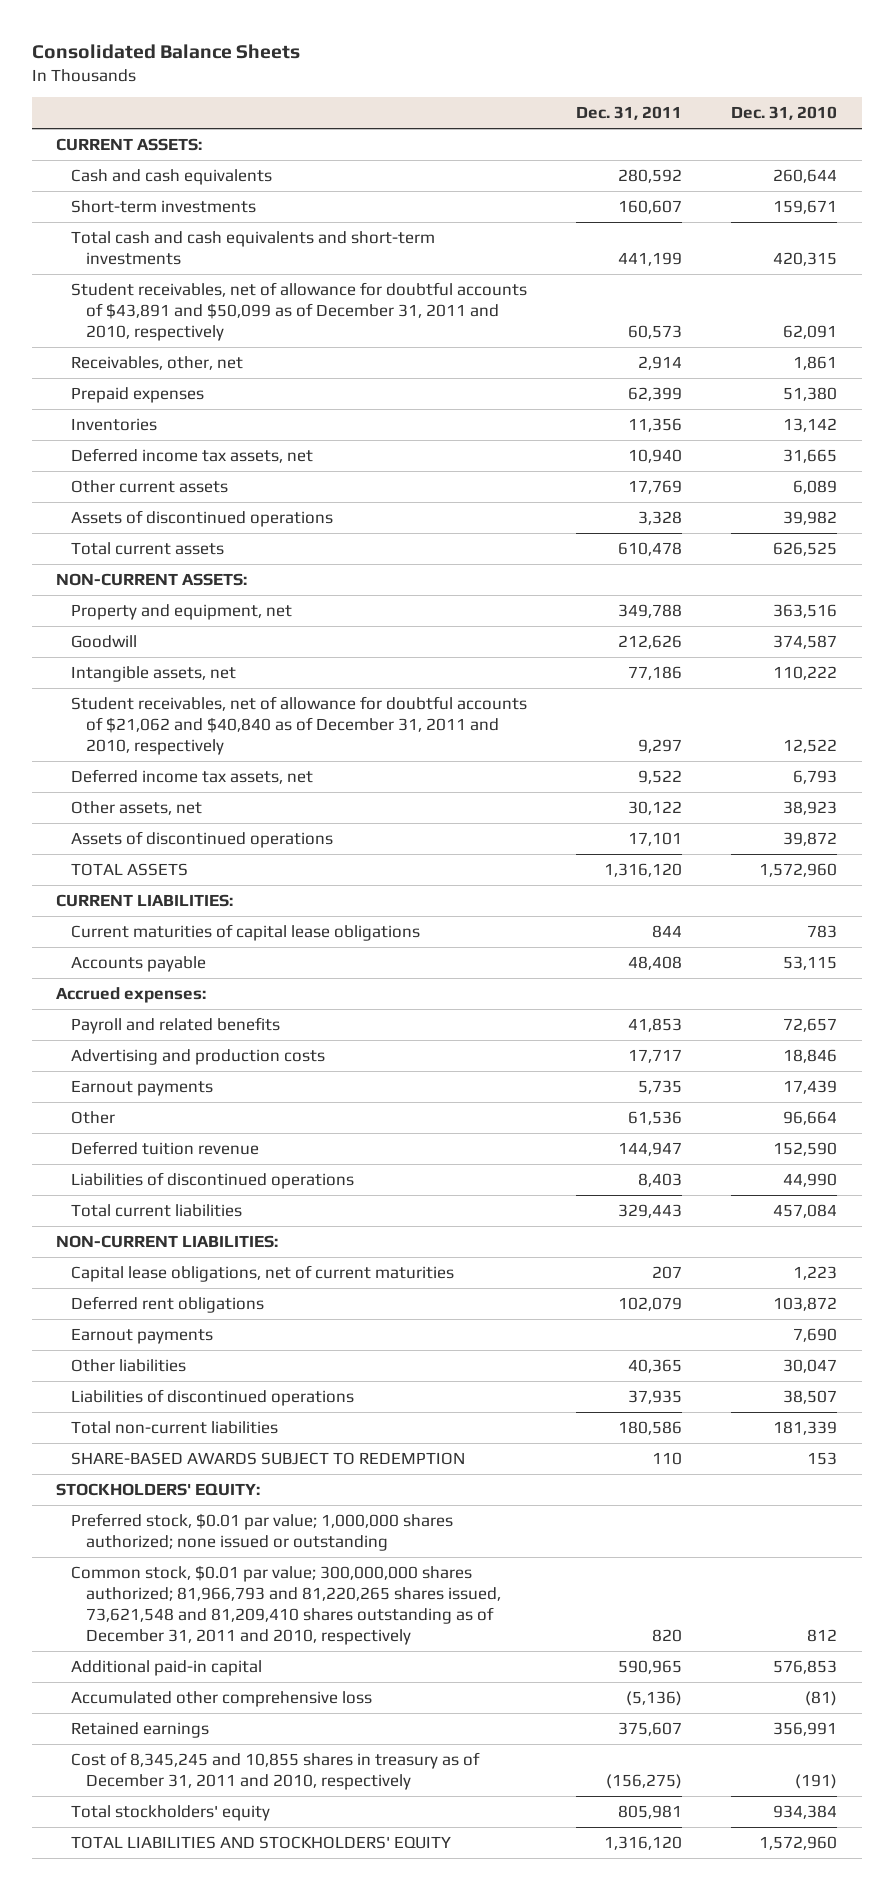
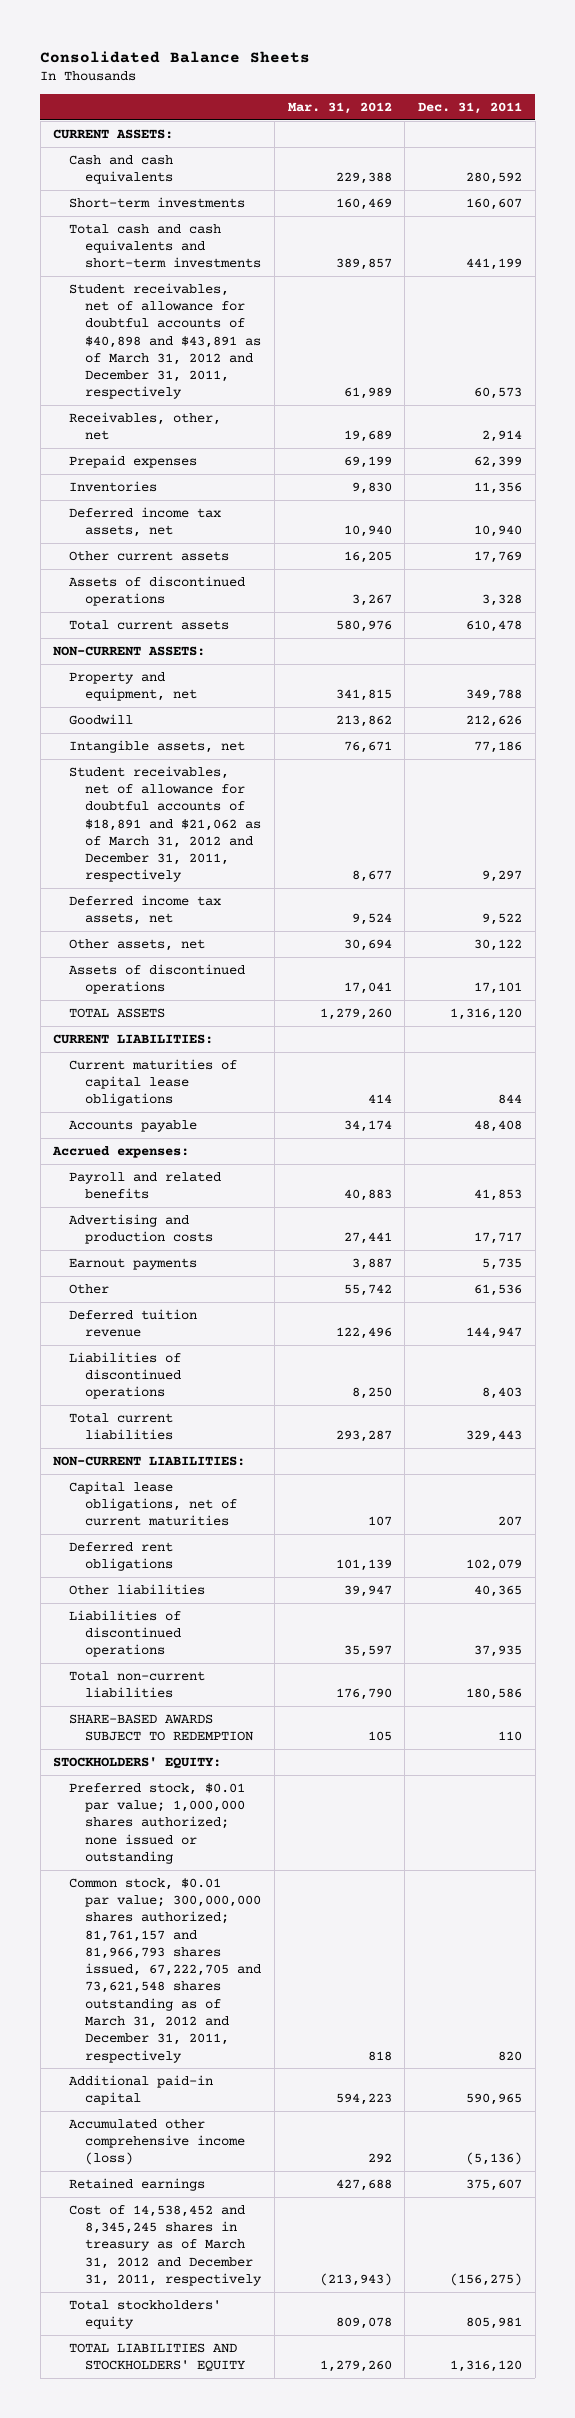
- | Dec. 31, 2011 | Dec. 31, 2010
+ | Mar. 31, 2012 | Dec. 31, 2011
- Student receivables, net of allowance for doubtful accounts of $43,891 and $50,099 as of December 31, 2011 and 2010, respectively | 60,573 | 62,091
+ Student receivables, net of allowance for doubtful accounts of $40,898 and $43,891 as of March 31, 2012 and December 31, 2011, respectively | 61,989 | 60,573
- Student receivables, net of allowance for doubtful accounts of $21,062 and $40,840 as of December 31, 2011 and 2010, respectively | 9,297 | 12,522
+ Student receivables, net of allowance for doubtful accounts of $18,891 and $21,062 as of March 31, 2012 and December 31, 2011, respectively | 8,677 | 9,297
- Earnout payments | | 7,690
- Common stock, $0.01 par value; 300,000,000 shares authorized; 81,966,793 and 81,220,265 shares issued, 73,621,548 and 81,209,410 shares outstanding as of December 31, 2011 and 2010, respectively | 820 | 812
+ Common stock, $0.01 par value; 300,000,000 shares authorized; 81,761,157 and 81,966,793 shares issued, 67,222,705 and 73,621,548 shares outstanding as of March 31, 2012 and December 31, 2011, respectively | 818 | 820
- Accumulated other comprehensive loss | (5,136) | (81)
+ Accumulated other comprehensive income (loss) | 292 | (5,136)
- Cost of 8,345,245 and 10,855 shares in treasury as of December 31, 2011 and 2010, respectively | (156,275) | (191)
+ Cost of 14,538,452 and 8,345,245 shares in treasury as of March 31, 2012 and December 31, 2011, respectively | (213,943) | (156,275)

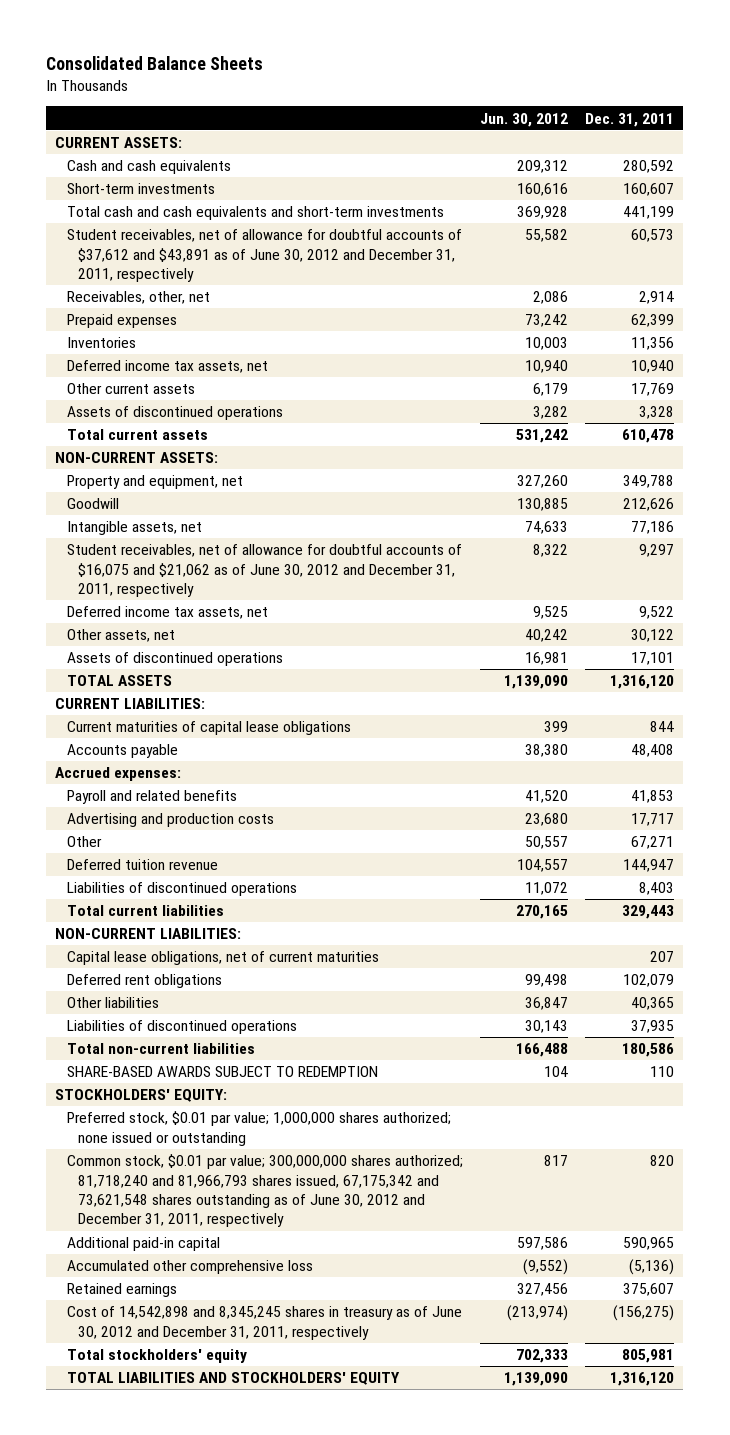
- | Mar. 31, 2012 | Dec. 31, 2011
+ | Jun. 30, 2012 | Dec. 31, 2011
- Student receivables, net of allowance for doubtful accounts of $40,898 and $43,891 as of March 31, 2012 and December 31, 2011, respectively | 61,989 | 60,573
+ Student receivables, net of allowance for doubtful accounts of $37,612 and $43,891 as of June 30, 2012 and December 31, 2011, respectively | 55,582 | 60,573
- Student receivables, net of allowance for doubtful accounts of $18,891 and $21,062 as of March 31, 2012 and December 31, 2011, respectively | 8,677 | 9,297
+ Student receivables, net of allowance for doubtful accounts of $16,075 and $21,062 as of June 30, 2012 and December 31, 2011, respectively | 8,322 | 9,297
- Earnout payments | 3,887 | 5,735
- Other | 55,742 | 61,536
+ Other | 50,557 | 67,271
- Common stock, $0.01 par value; 300,000,000 shares authorized; 81,761,157 and 81,966,793 shares issued, 67,222,705 and 73,621,548 shares outstanding as of March 31, 2012 and December 31, 2011, respectively | 818 | 820
+ Common stock, $0.01 par value; 300,000,000 shares authorized; 81,718,240 and 81,966,793 shares issued, 67,175,342 and 73,621,548 shares outstanding as of June 30, 2012 and December 31, 2011, respectively | 817 | 820
- Accumulated other comprehensive income (loss) | 292 | (5,136)
+ Accumulated other comprehensive loss | (9,552) | (5,136)
- Cost of 14,538,452 and 8,345,245 shares in treasury as of March 31, 2012 and December 31, 2011, respectively | (213,943) | (156,275)
+ Cost of 14,542,898 and 8,345,245 shares in treasury as of June 30, 2012 and December 31, 2011, respectively | (213,974) | (156,275)

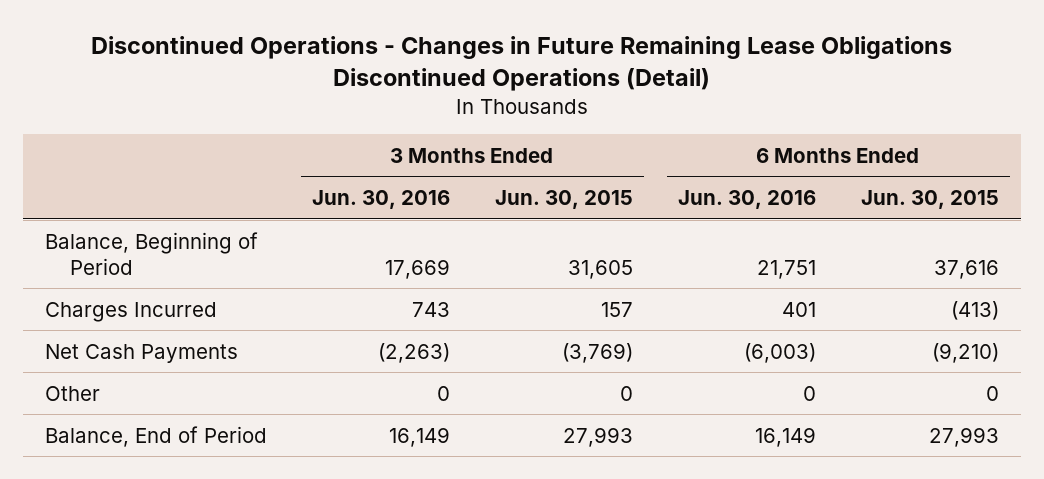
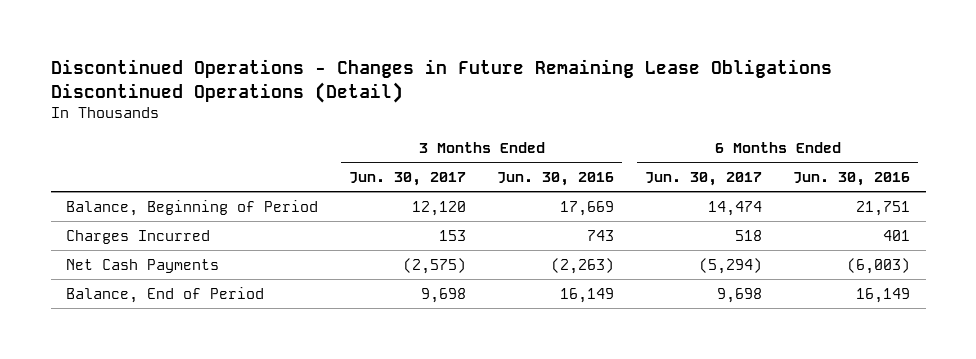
- | 3 Months Ended Jun. 30, 2016 | 3 Months Ended Jun. 30, 2015 | 6 Months Ended Jun. 30, 2016 | 6 Months Ended Jun. 30, 2015
+ | 3 Months Ended Jun. 30, 2017 | 3 Months Ended Jun. 30, 2016 | 6 Months Ended Jun. 30, 2017 | 6 Months Ended Jun. 30, 2016
- Other | 0 | 0 | 0 | 0

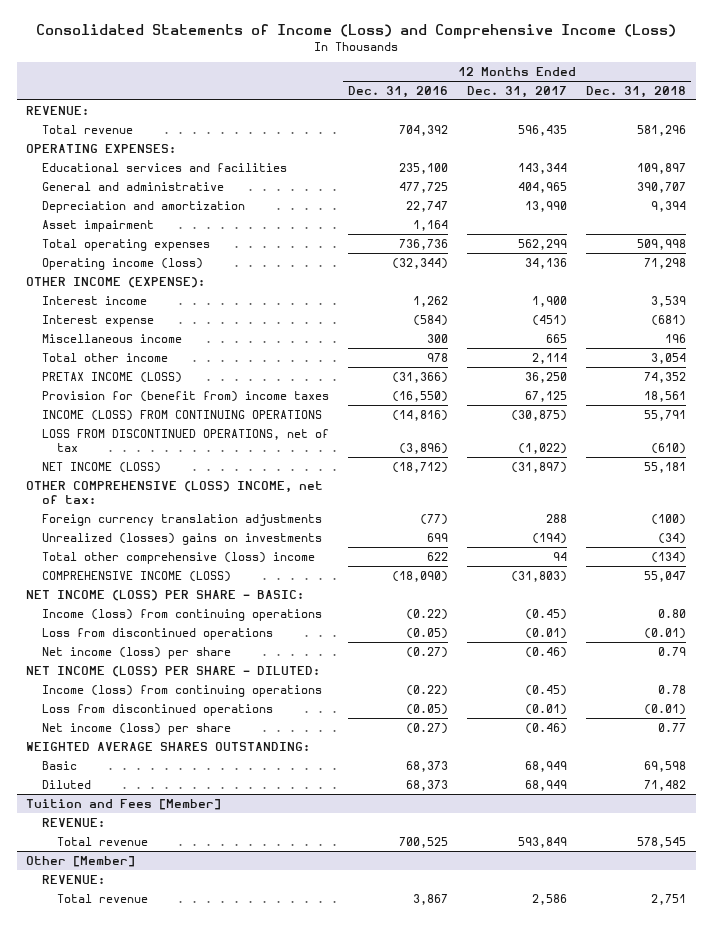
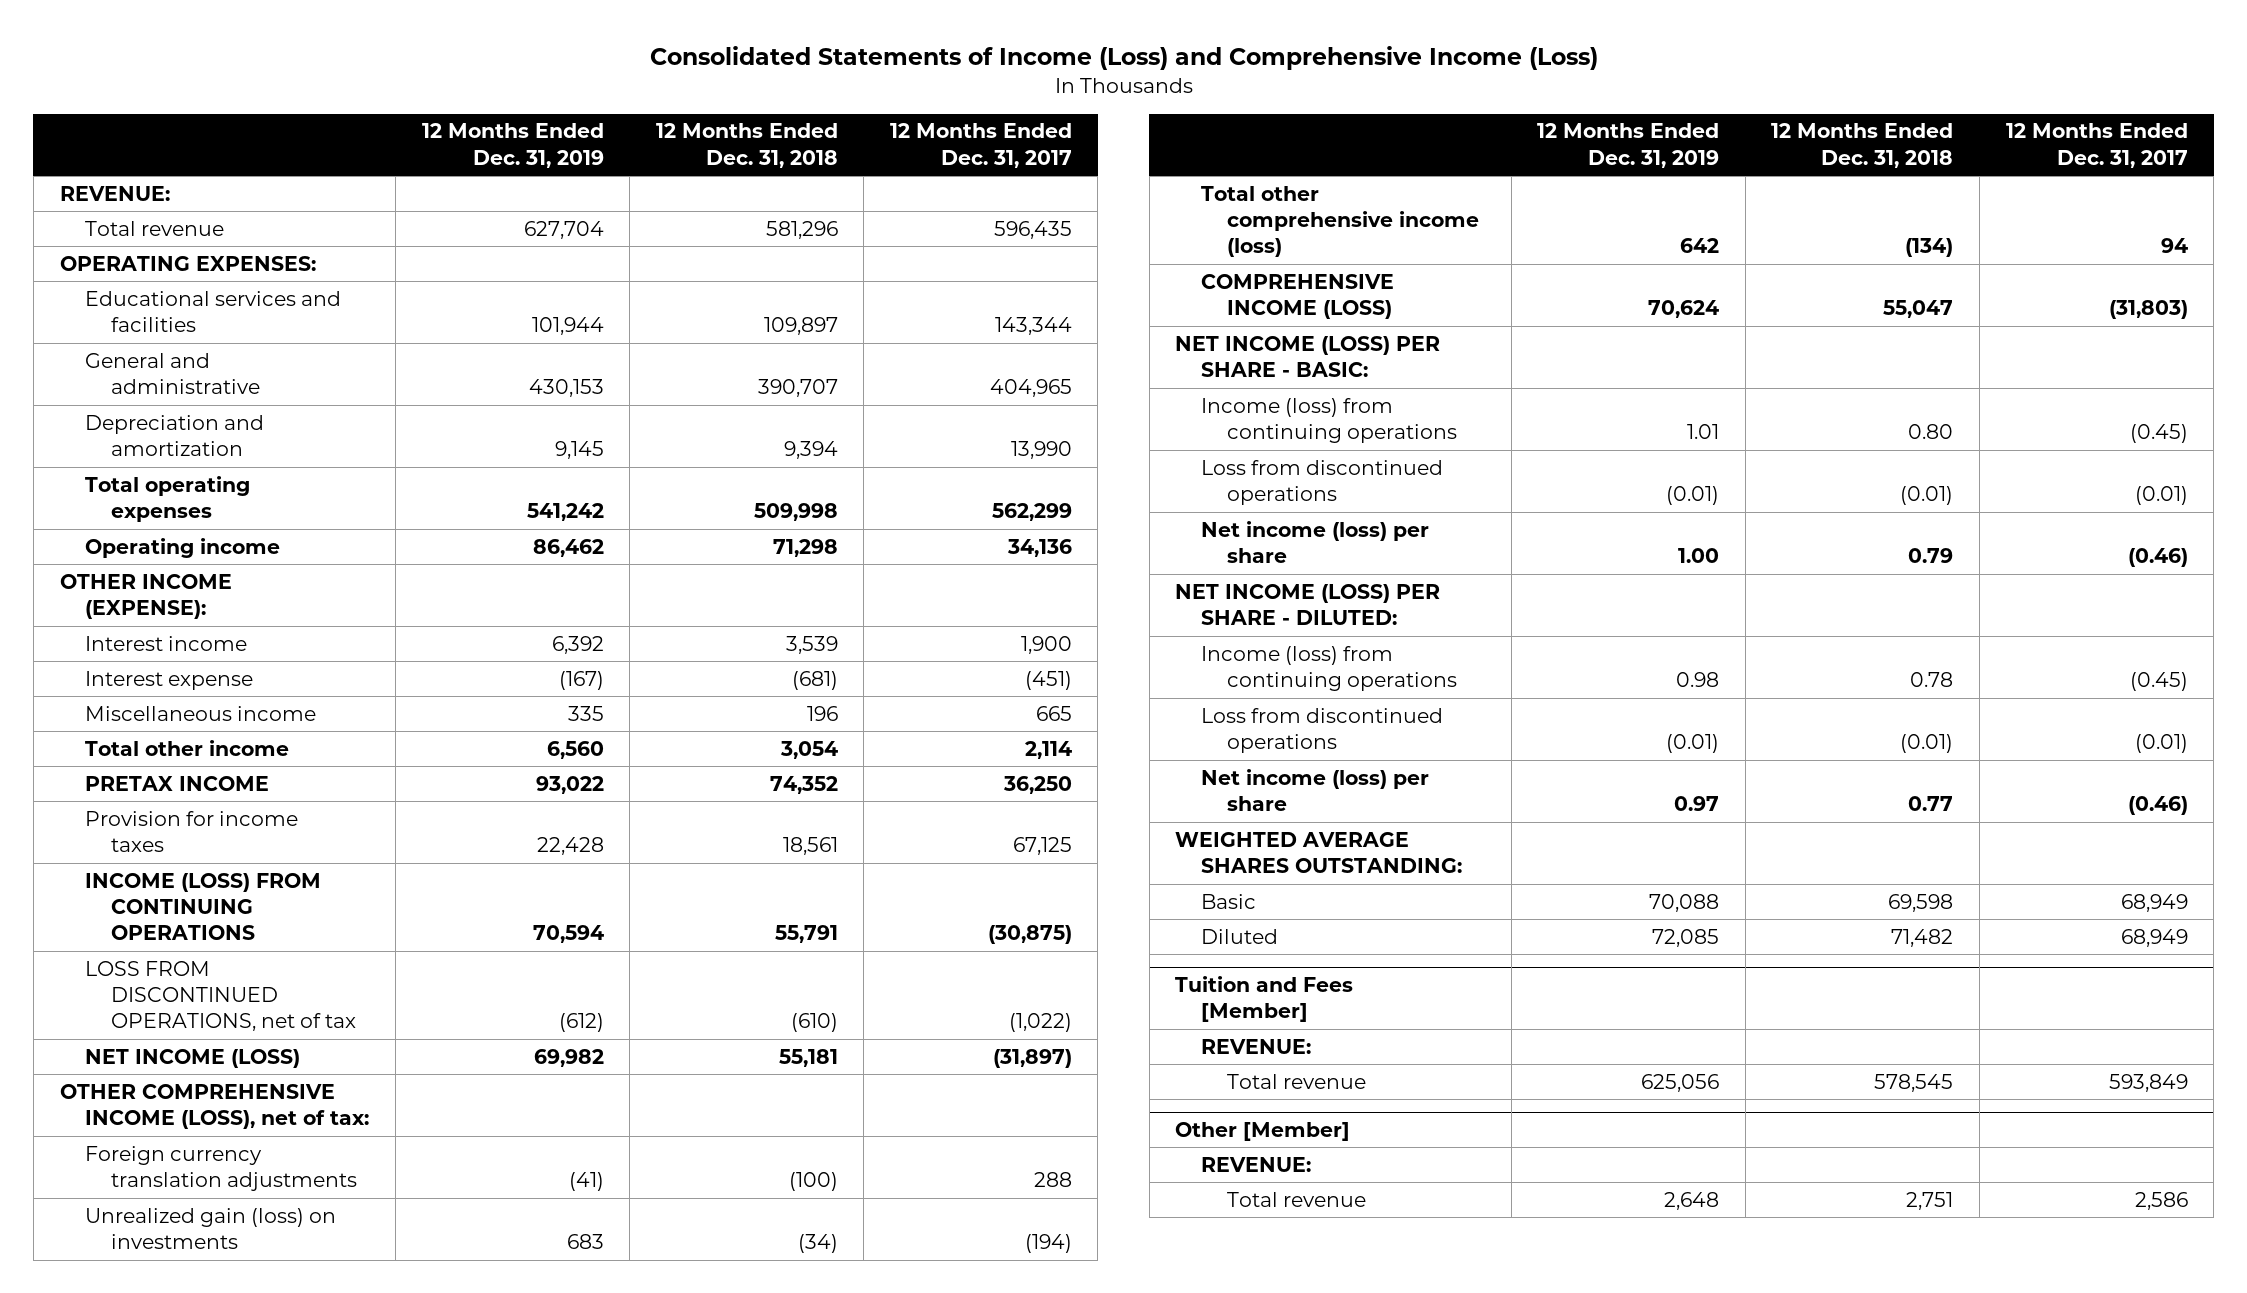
- | 12 Months Ended Dec. 31, 2016 | 12 Months Ended Dec. 31, 2017 | 12 Months Ended Dec. 31, 2018
+ | 12 Months Ended Dec. 31, 2019 | 12 Months Ended Dec. 31, 2018 | 12 Months Ended Dec. 31, 2017
- Asset impairment | 1,164 | |
- Operating income (loss) | (32,344) | 34,136 | 71,298
+ Operating income | 86,462 | 71,298 | 34,136
- PRETAX INCOME (LOSS) | (31,366) | 36,250 | 74,352
- Provision for (benefit from) income taxes | (16,550) | 67,125 | 18,561
+ PRETAX INCOME | 93,022 | 74,352 | 36,250
+ Provision for income taxes | 22,428 | 18,561 | 67,125
- OTHER COMPREHENSIVE (LOSS) INCOME, net of tax:
+ OTHER COMPREHENSIVE INCOME (LOSS), net of tax:
- Unrealized (losses) gains on investments | 699 | (194) | (34)
- Total other comprehensive (loss) income | 622 | 94 | (134)
+ Unrealized gain (loss) on investments | 683 | (34) | (194)
+ Total other comprehensive income (loss) | 642 | (134) | 94

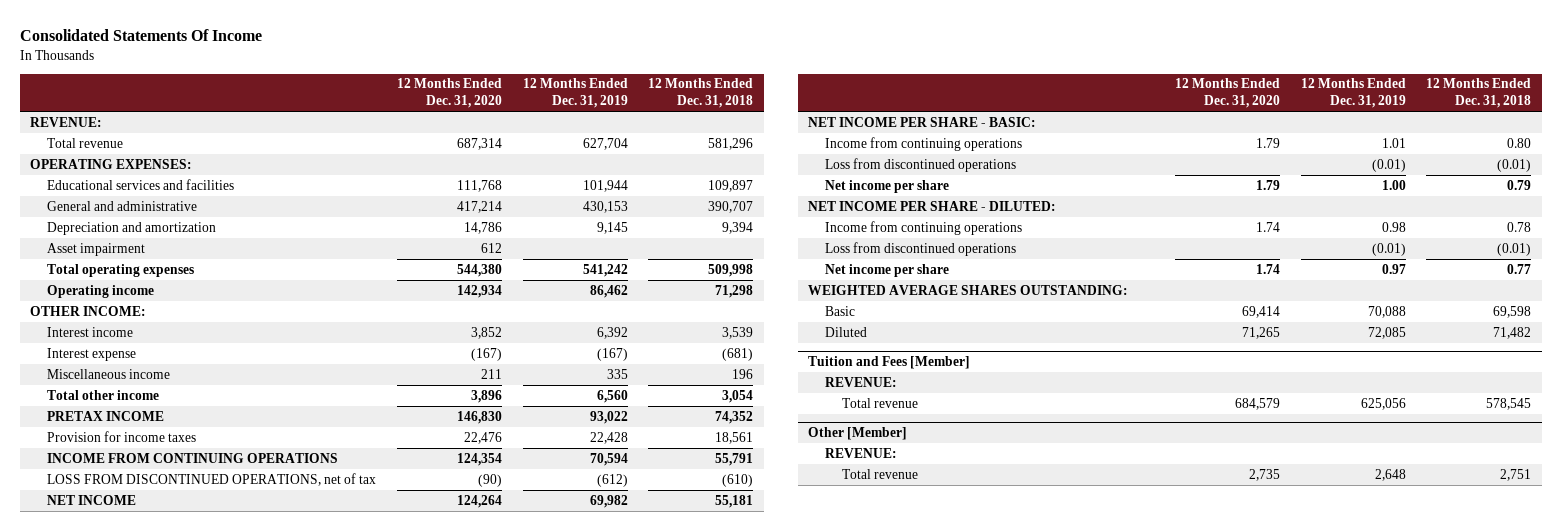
- Consolidated Statements of Income (Loss) and Comprehensive Income (Loss)
+ Consolidated Statements Of Income
- | 12 Months Ended Dec. 31, 2019 | 12 Months Ended Dec. 31, 2018 | 12 Months Ended Dec. 31, 2017
+ | 12 Months Ended Dec. 31, 2020 | 12 Months Ended Dec. 31, 2019 | 12 Months Ended Dec. 31, 2018
+ Asset impairment | 612 | |
- OTHER INCOME (EXPENSE):
+ OTHER INCOME:
- INCOME (LOSS) FROM CONTINUING OPERATIONS | 70,594 | 55,791 | (30,875)
+ INCOME FROM CONTINUING OPERATIONS | 124,354 | 70,594 | 55,791
- NET INCOME (LOSS) | 69,982 | 55,181 | (31,897)
- OTHER COMPREHENSIVE INCOME (LOSS), net of tax:
- Foreign currency translation adjustments | (41) | (100) | 288
- Unrealized gain (loss) on investments | 683 | (34) | (194)
- Total other comprehensive income (loss) | 642 | (134) | 94
- COMPREHENSIVE INCOME (LOSS) | 70,624 | 55,047 | (31,803)
- NET INCOME (LOSS) PER SHARE - BASIC:
- Income (loss) from continuing operations | 1.01 | 0.80 | (0.45)
+ NET INCOME | 124,264 | 69,982 | 55,181
+ NET INCOME PER SHARE - BASIC:
+ Income from continuing operations | 1.79 | 1.01 | 0.80
- Net income (loss) per share | 1.00 | 0.79 | (0.46)
- NET INCOME (LOSS) PER SHARE - DILUTED:
- Income (loss) from continuing operations | 0.98 | 0.78 | (0.45)
+ Net income per share | 1.79 | 1.00 | 0.79
+ NET INCOME PER SHARE - DILUTED:
+ Income from continuing operations | 1.74 | 0.98 | 0.78
- Net income (loss) per share | 0.97 | 0.77 | (0.46)
+ Net income per share | 1.74 | 0.97 | 0.77

